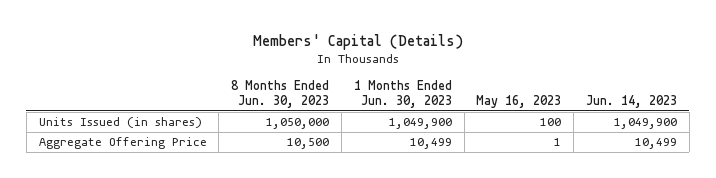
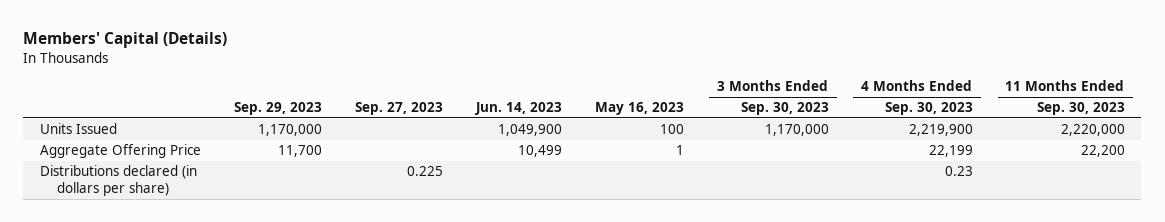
- | 8 Months Ended Jun. 30, 2023 | 1 Months Ended Jun. 30, 2023 | May 16, 2023 | Jun. 14, 2023
+ | Sep. 29, 2023 | Sep. 27, 2023 | Jun. 14, 2023 | May 16, 2023 | 3 Months Ended Sep. 30, 2023 | 4 Months Ended Sep. 30, 2023 | 11 Months Ended Sep. 30, 2023
- Units Issued (in shares) | 1,050,000 | 1,049,900 | 100 | 1,049,900
+ Units Issued | 1,170,000 | | 1,049,900 | 100 | 1,170,000 | 2,219,900 | 2,220,000
+ Distributions declared (in dollars per share) | | 0.225 | | | | 0.23 |

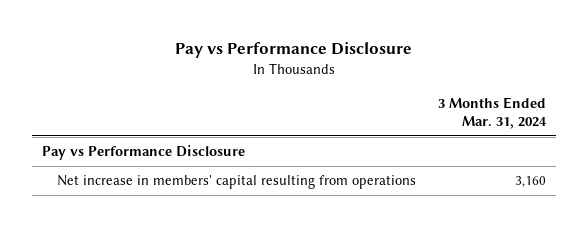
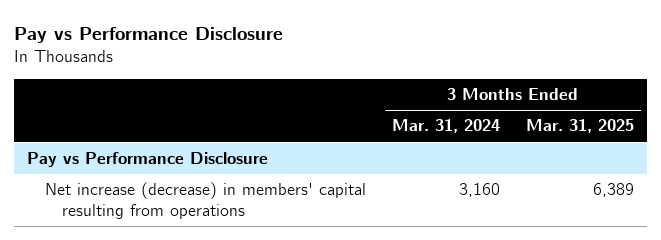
- | 3 Months Ended Mar. 31, 2024
+ | 3 Months Ended Mar. 31, 2024 | 3 Months Ended Mar. 31, 2025
- Net increase in members' capital resulting from operations | 3,160
+ Net increase (decrease) in members' capital resulting from operations | 3,160 | 6,389

